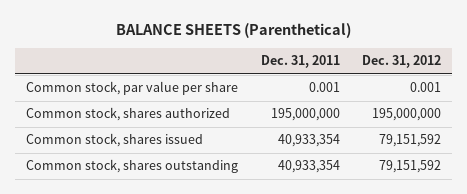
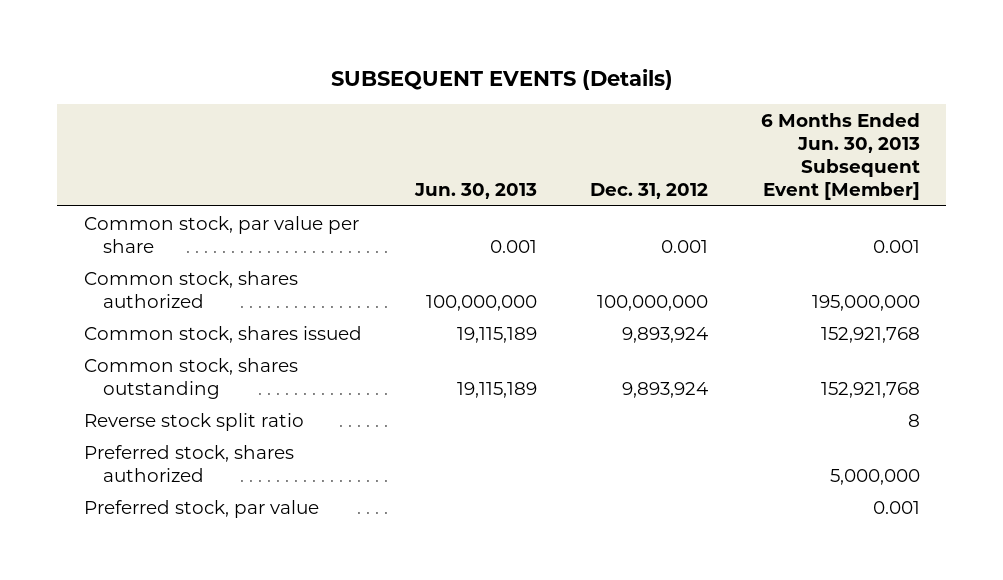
- BALANCE SHEETS (Parenthetical)
+ SUBSEQUENT EVENTS (Details)
- | Dec. 31, 2011 | Dec. 31, 2012
+ | Jun. 30, 2013 | Dec. 31, 2012 | 6 Months Ended Jun. 30, 2013 Subsequent Event [Member]
- Common stock, shares authorized | 195,000,000 | 195,000,000
- Common stock, shares issued | 40,933,354 | 79,151,592
- Common stock, shares outstanding | 40,933,354 | 79,151,592
+ Common stock, shares authorized | 100,000,000 | 100,000,000 | 195,000,000
+ Common stock, shares issued | 19,115,189 | 9,893,924 | 152,921,768
+ Common stock, shares outstanding | 19,115,189 | 9,893,924 | 152,921,768
+ Reverse stock split ratio | | | 8
+ Preferred stock, shares authorized | | | 5,000,000
+ Preferred stock, par value | | | 0.001

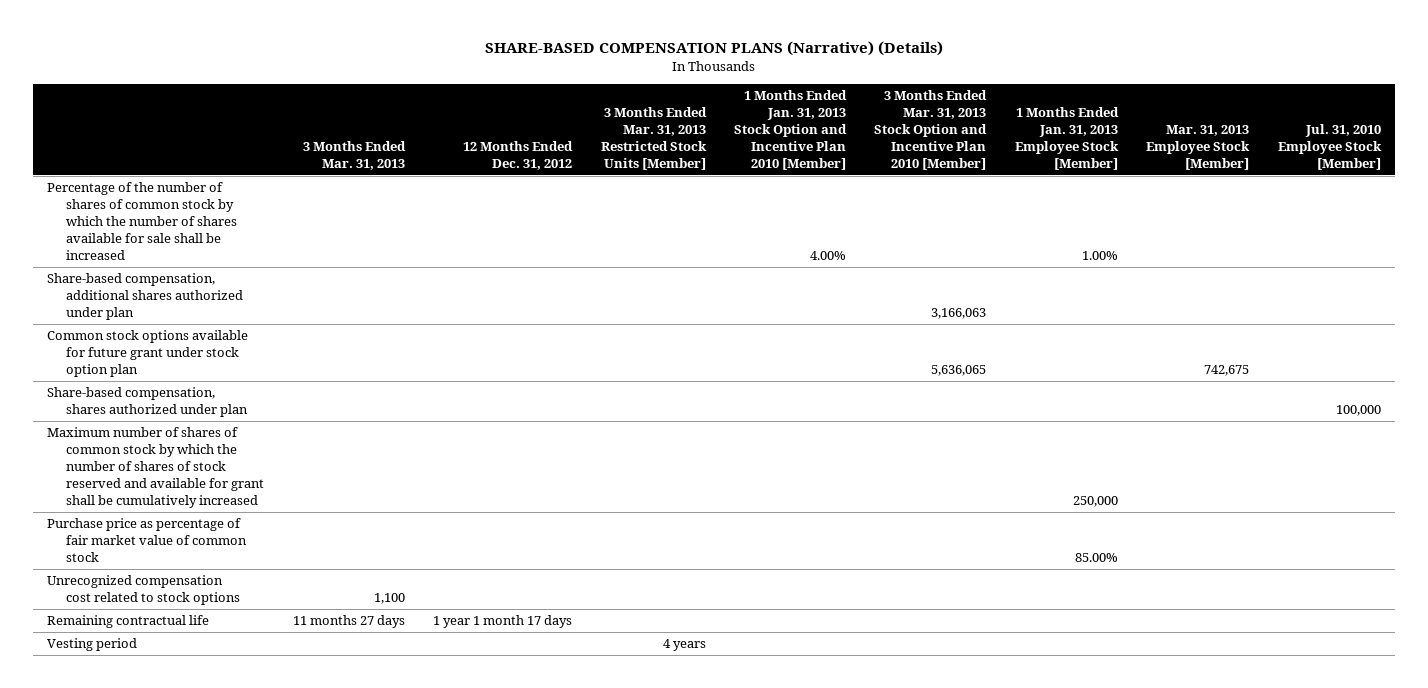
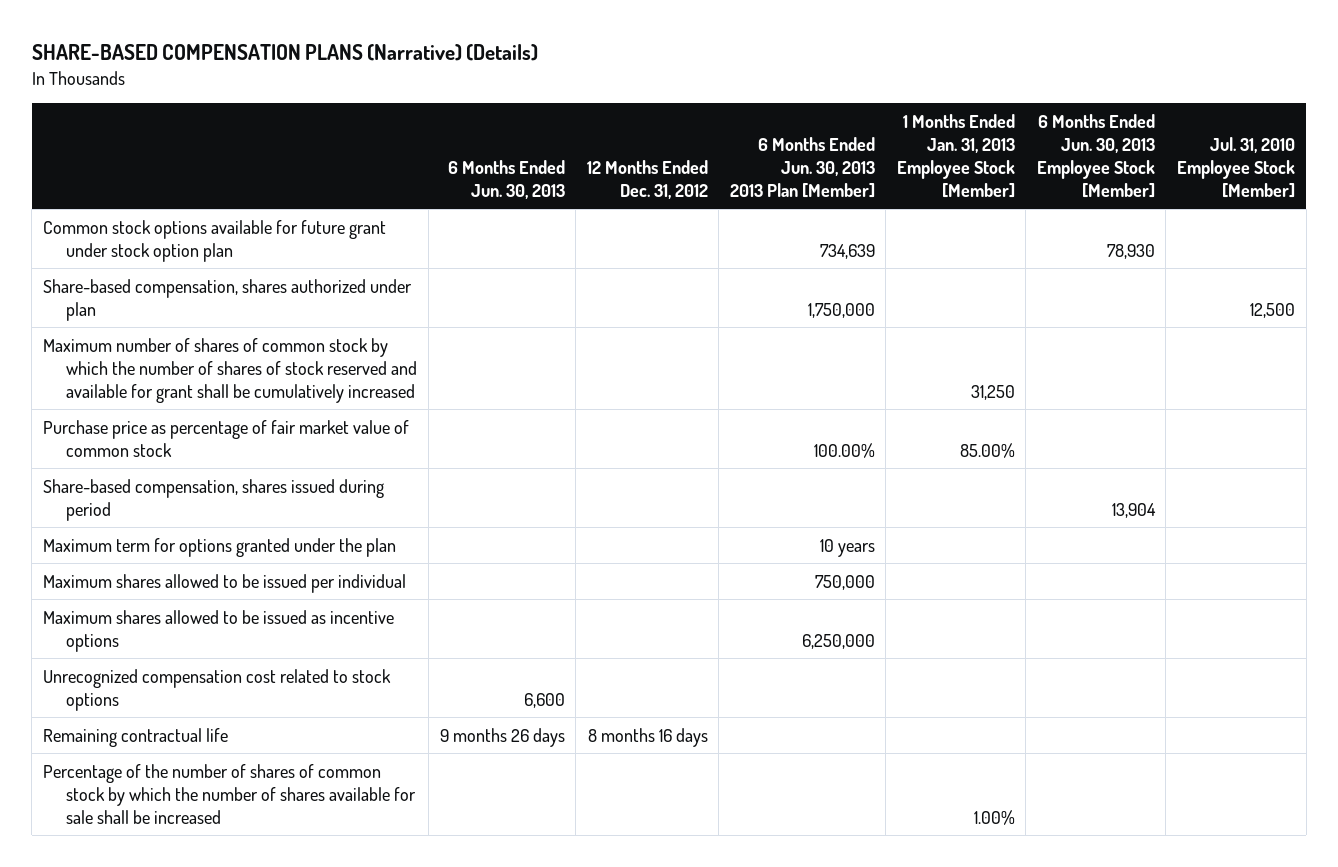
- | 3 Months Ended Mar. 31, 2013 | 12 Months Ended Dec. 31, 2012 | 3 Months Ended Mar. 31, 2013 Restricted Stock Units [Member] | 1 Months Ended Jan. 31, 2013 Stock Option and Incentive Plan 2010 [Member] | 3 Months Ended Mar. 31, 2013 Stock Option and Incentive Plan 2010 [Member] | 1 Months Ended Jan. 31, 2013 Employee Stock [Member] | Mar. 31, 2013 Employee Stock [Member] | Jul. 31, 2010 Employee Stock [Member]
+ | 6 Months Ended Jun. 30, 2013 | 12 Months Ended Dec. 31, 2012 | 6 Months Ended Jun. 30, 2013 2013 Plan [Member] | 1 Months Ended Jan. 31, 2013 Employee Stock [Member] | 6 Months Ended Jun. 30, 2013 Employee Stock [Member] | Jul. 31, 2010 Employee Stock [Member]
- Share-based compensation, additional shares authorized under plan | | | | | 3,166,063 | | |
- Share-based compensation, shares authorized under plan | | | | | | | | 100,000
- Maximum number of shares of common stock by which the number of shares of stock reserved and available for grant shall be cumulatively increased | | | | | | 250,000 | |
+ Share-based compensation, shares authorized under plan | | | 1,750,000 | | | 12,500
+ Maximum number of shares of common stock by which the number of shares of stock reserved and available for grant shall be cumulatively increased | | | | 31,250 | |
+ Share-based compensation, shares issued during period | | | | | 13,904 |
+ Maximum term for options granted under the plan | | | 10 years | | |
+ Maximum shares allowed to be issued per individual | | | 750,000 | | |
+ Maximum shares allowed to be issued as incentive options | | | 6,250,000 | | |
- Remaining contractual life | 11 months 27 days | 1 year 1 month 17 days | | | | | |
- Vesting period | | | 4 years | | | | |
+ Remaining contractual life | 9 months 26 days | 8 months 16 days | | | |
moved down: Percentage of the number of shares of common stock by which the number of shares available for sale shall be increased | | | | 1.00% | |

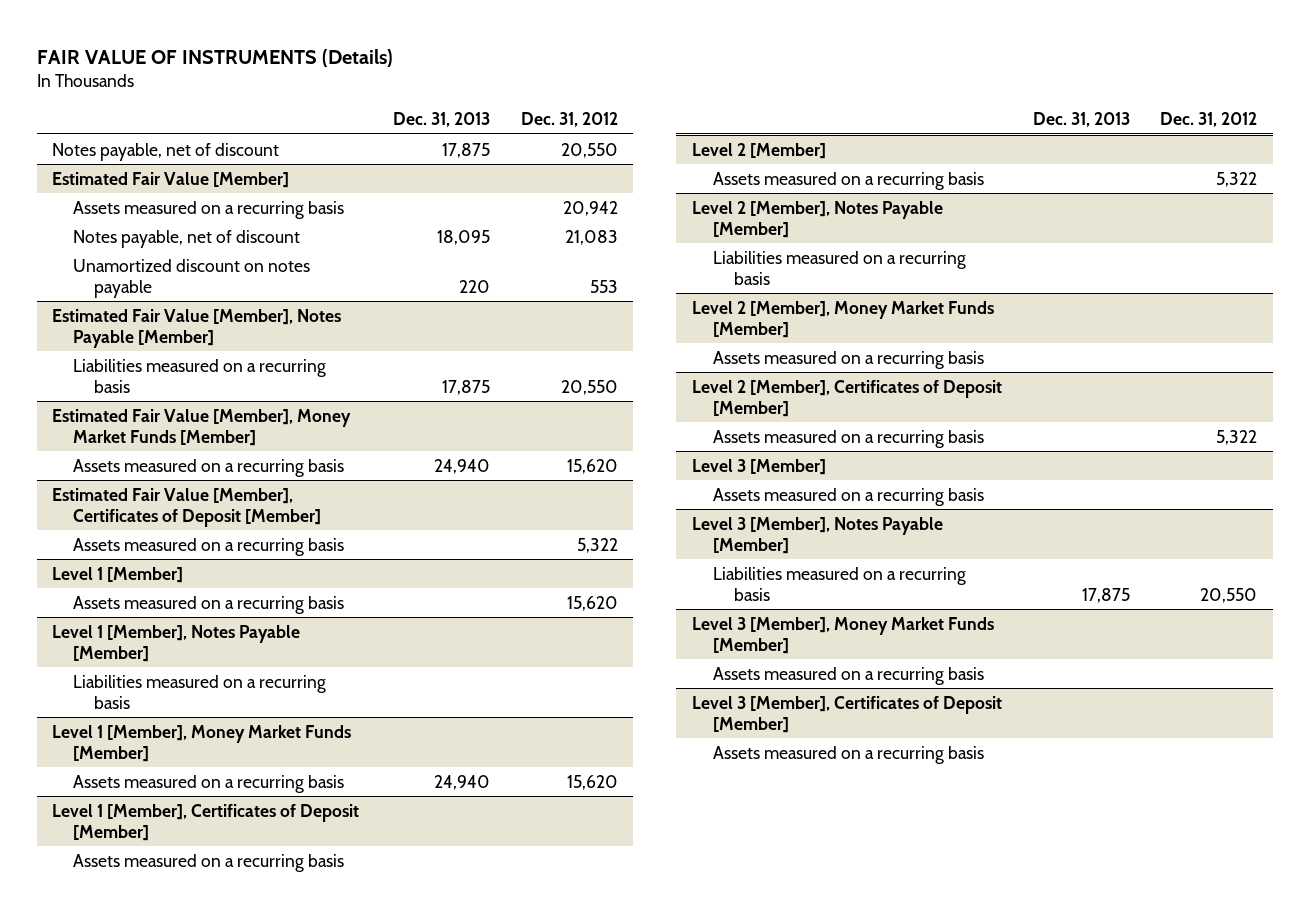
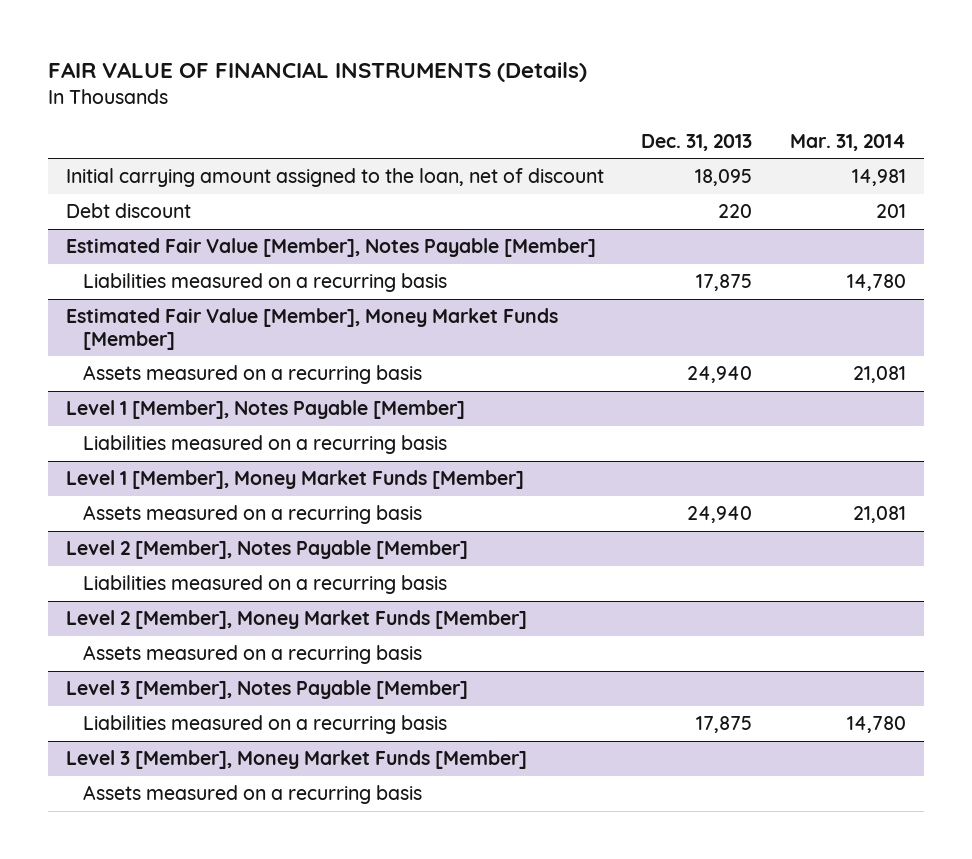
- FAIR VALUE OF INSTRUMENTS (Details)
+ FAIR VALUE OF FINANCIAL INSTRUMENTS (Details)
- | Dec. 31, 2013 | Dec. 31, 2012
+ | Dec. 31, 2013 | Mar. 31, 2014
- Notes payable, net of discount | 17,875 | 20,550
- Estimated Fair Value [Member]
- Assets measured on a recurring basis | | 20,942
- Notes payable, net of discount | 18,095 | 21,083
- Unamortized discount on notes payable | 220 | 553
+ Initial carrying amount assigned to the loan, net of discount | 18,095 | 14,981
+ Debt discount | 220 | 201
- Estimated Fair Value [Member], Certificates of Deposit [Member]
- Assets measured on a recurring basis | | 5,322
- Level 1 [Member]
- Assets measured on a recurring basis | | 15,620
- Level 1 [Member], Certificates of Deposit [Member]
- Assets measured on a recurring basis
- Level 2 [Member]
- Assets measured on a recurring basis | | 5,322
- Level 2 [Member], Certificates of Deposit [Member]
- Assets measured on a recurring basis | | 5,322
- Level 3 [Member]
- Assets measured on a recurring basis
- Level 3 [Member], Certificates of Deposit [Member]
- Assets measured on a recurring basis

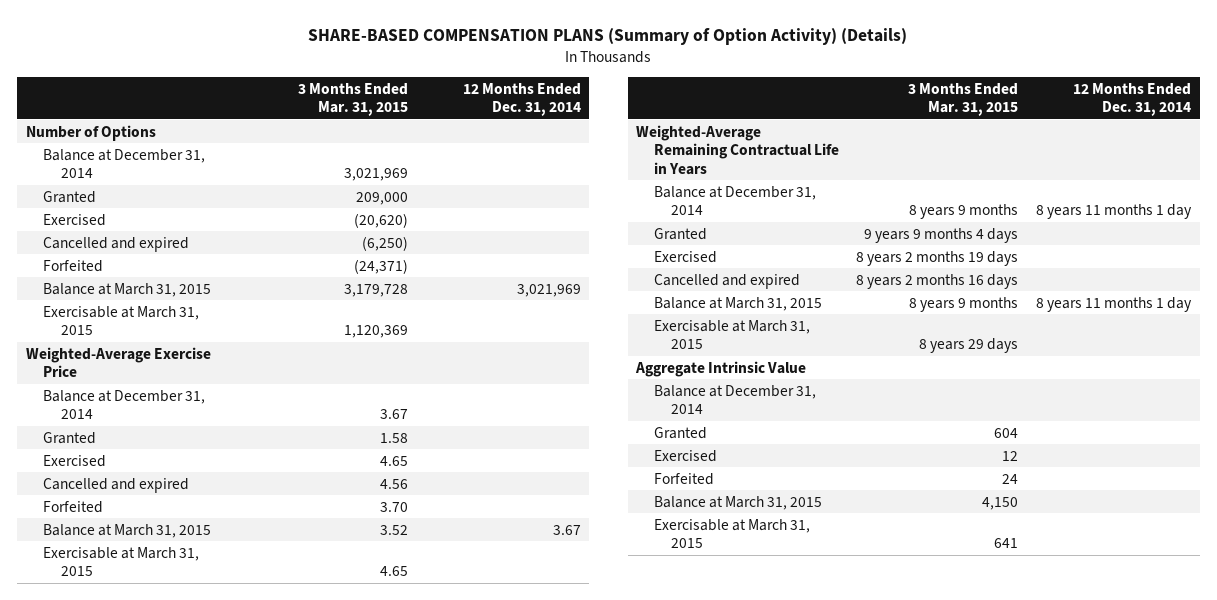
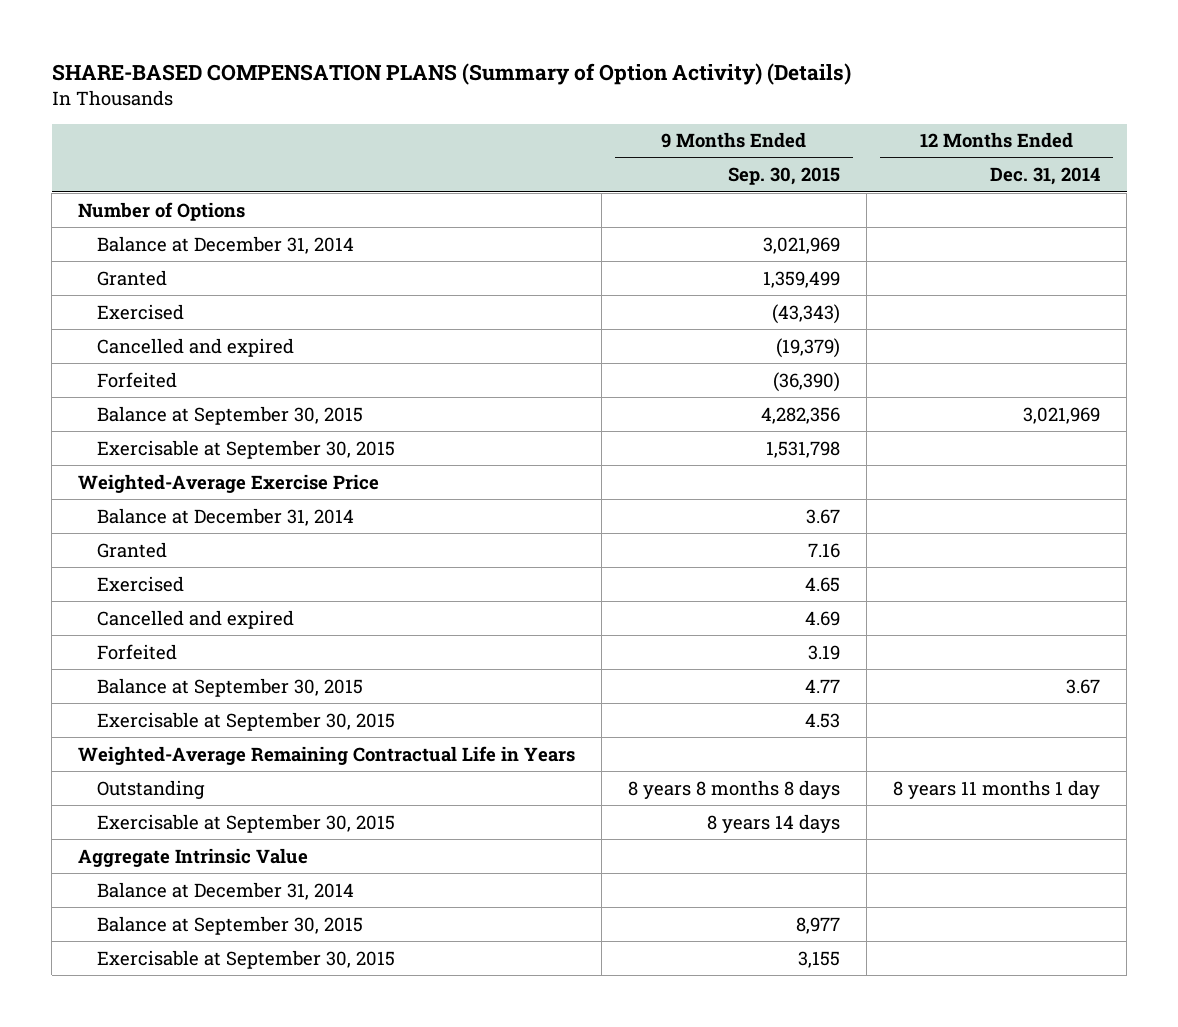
- | 3 Months Ended Mar. 31, 2015 | 12 Months Ended Dec. 31, 2014
+ | 9 Months Ended Sep. 30, 2015 | 12 Months Ended Dec. 31, 2014
- Balance at March 31, 2015 | 3,179,728 | 3,021,969
- Exercisable at March 31, 2015 | 1,120,369 |
+ Balance at September 30, 2015 | 4,282,356 | 3,021,969
+ Exercisable at September 30, 2015 | 1,531,798 |
- Balance at March 31, 2015 | 3.52 | 3.67
- Exercisable at March 31, 2015 | 4.65 |
+ Balance at September 30, 2015 | 4.77 | 3.67
+ Exercisable at September 30, 2015 | 4.53 |
- Balance at December 31, 2014 | 8 years 9 months | 8 years 11 months 1 day
- Granted | 9 years 9 months 4 days |
- Exercised | 8 years 2 months 19 days |
- Cancelled and expired | 8 years 2 months 16 days |
- Balance at March 31, 2015 | 8 years 9 months | 8 years 11 months 1 day
- Exercisable at March 31, 2015 | 8 years 29 days |
+ Outstanding | 8 years 8 months 8 days | 8 years 11 months 1 day
+ Exercisable at September 30, 2015 | 8 years 14 days |
- Granted | 604 |
- Exercised | 12 |
- Forfeited | 24 |
- Balance at March 31, 2015 | 4,150 |
- Exercisable at March 31, 2015 | 641 |
+ Balance at September 30, 2015 | 8,977 |
+ Exercisable at September 30, 2015 | 3,155 |

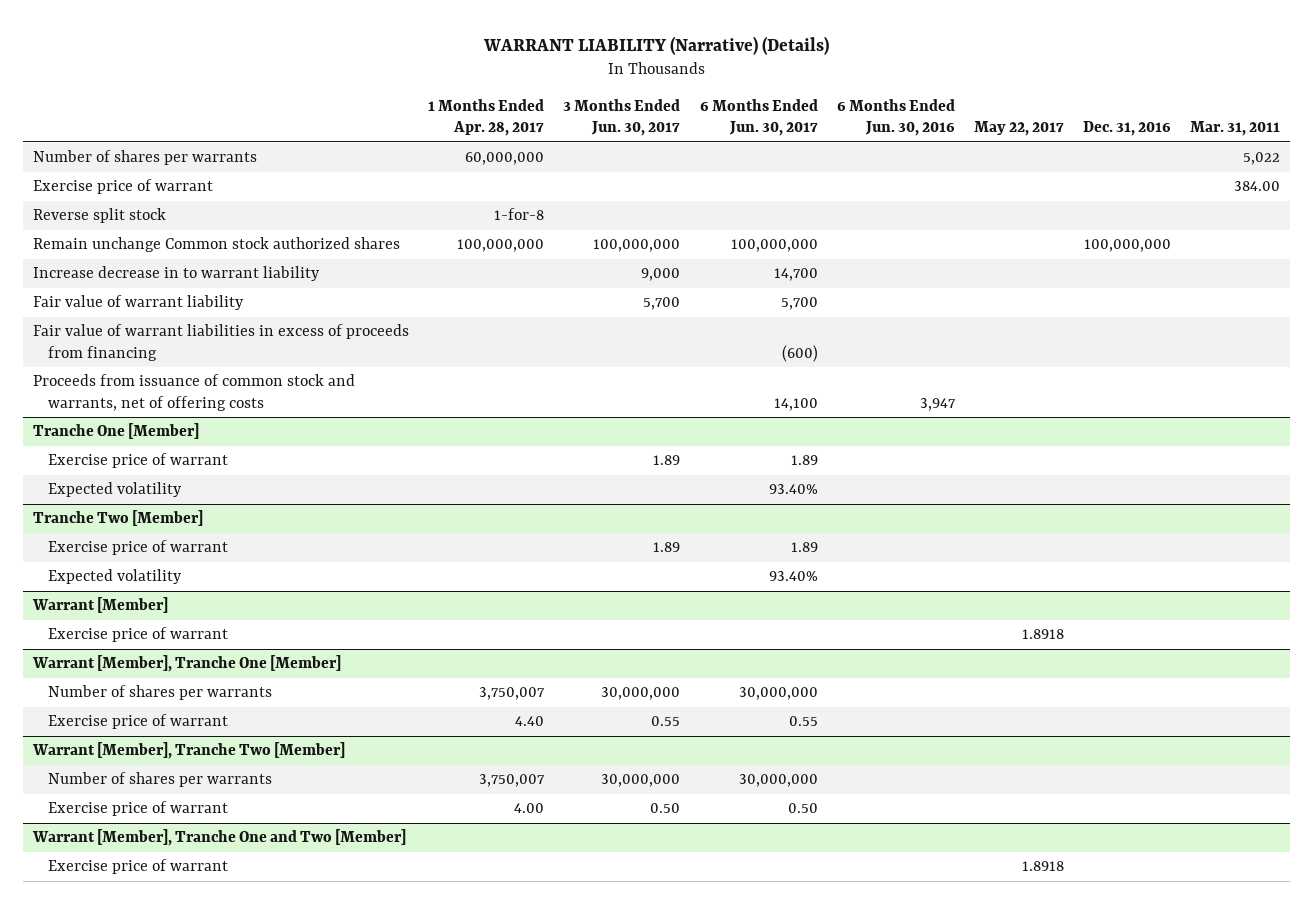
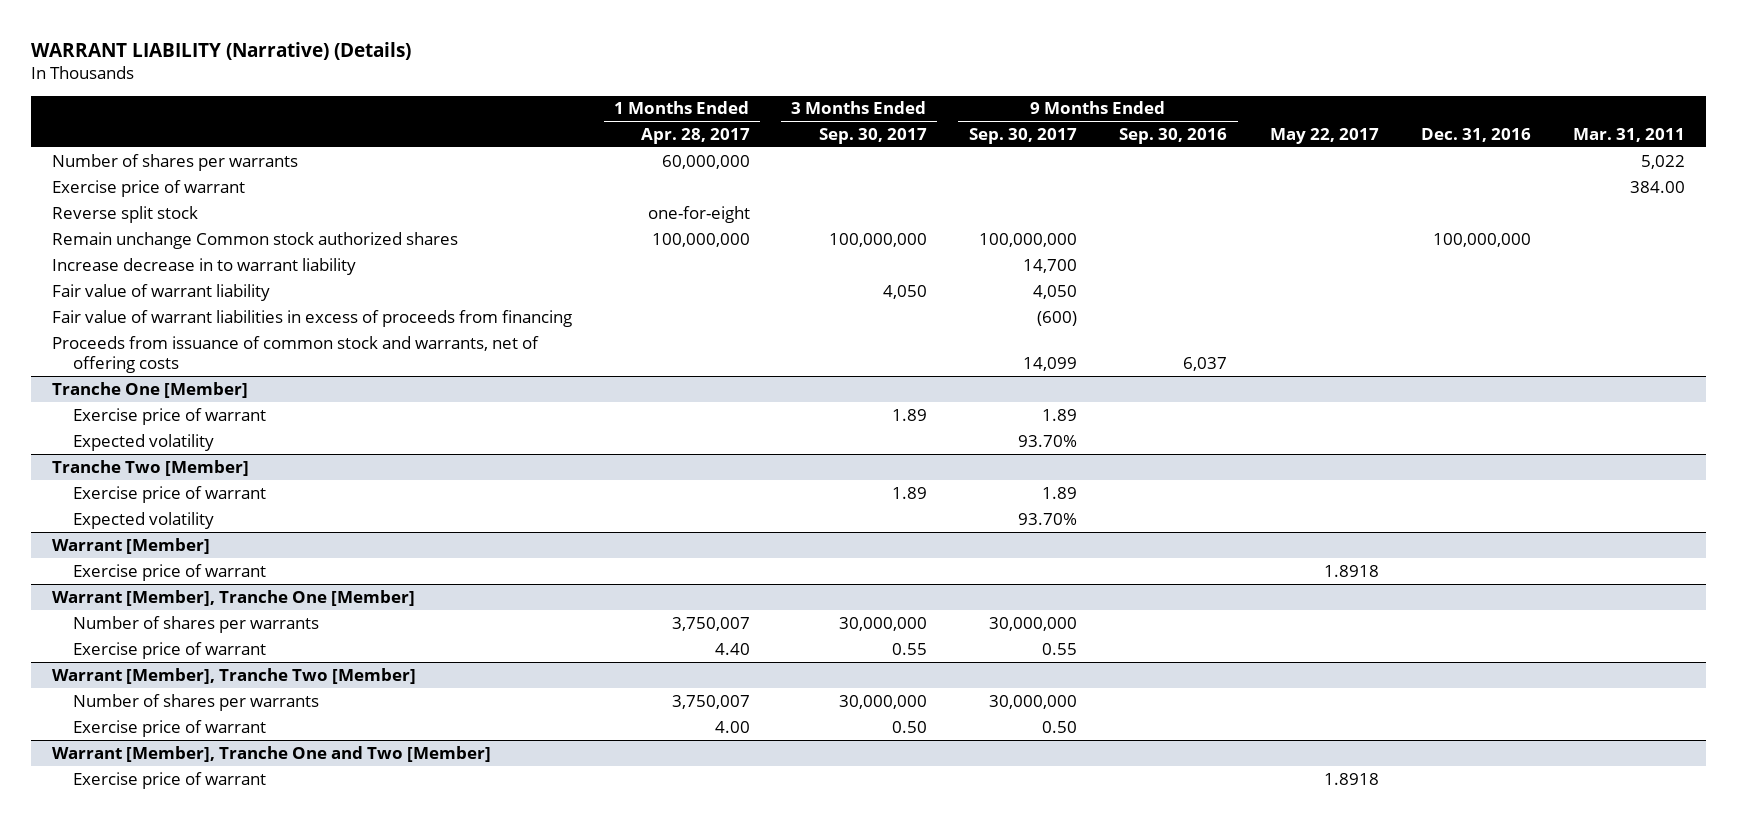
- | 1 Months Ended Apr. 28, 2017 | 3 Months Ended Jun. 30, 2017 | 6 Months Ended Jun. 30, 2017 | 6 Months Ended Jun. 30, 2016 | May 22, 2017 | Dec. 31, 2016 | Mar. 31, 2011
+ | 1 Months Ended Apr. 28, 2017 | 3 Months Ended Sep. 30, 2017 | 9 Months Ended Sep. 30, 2017 | 9 Months Ended Sep. 30, 2016 | May 22, 2017 | Dec. 31, 2016 | Mar. 31, 2011
- Reverse split stock | 1-for-8 | | | | | |
+ Reverse split stock | one-for-eight | | | | | |

